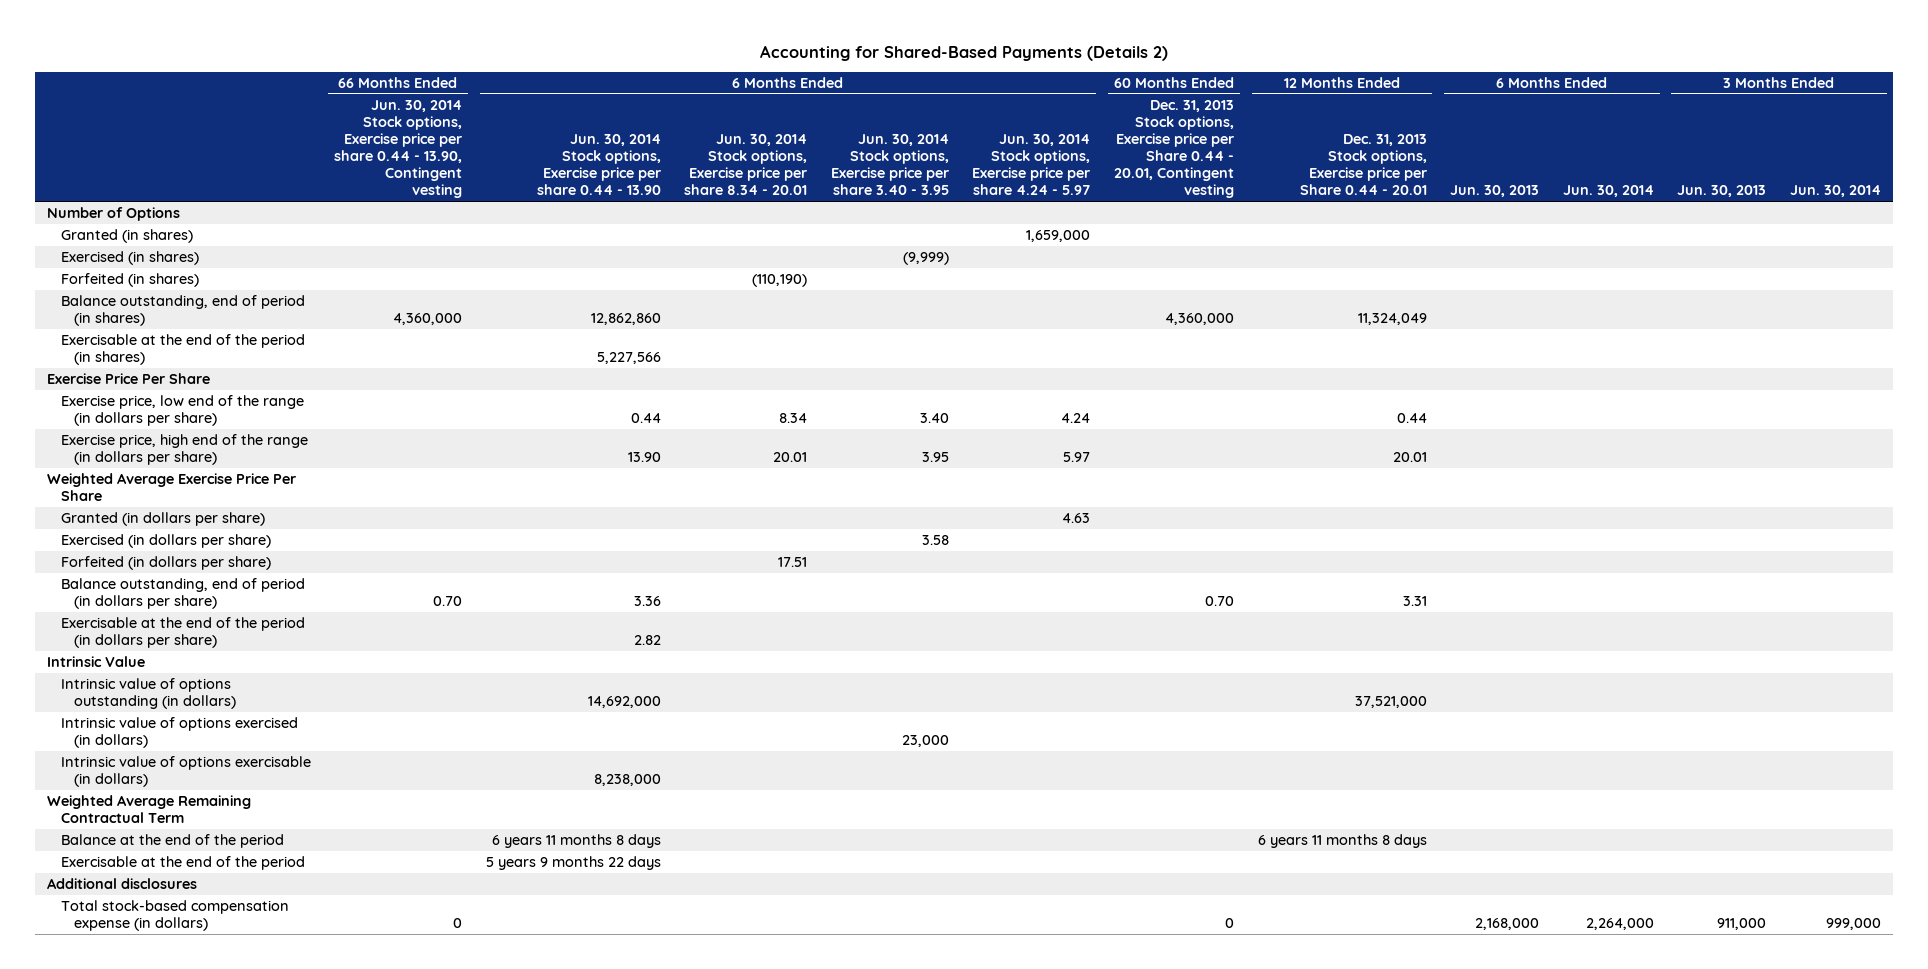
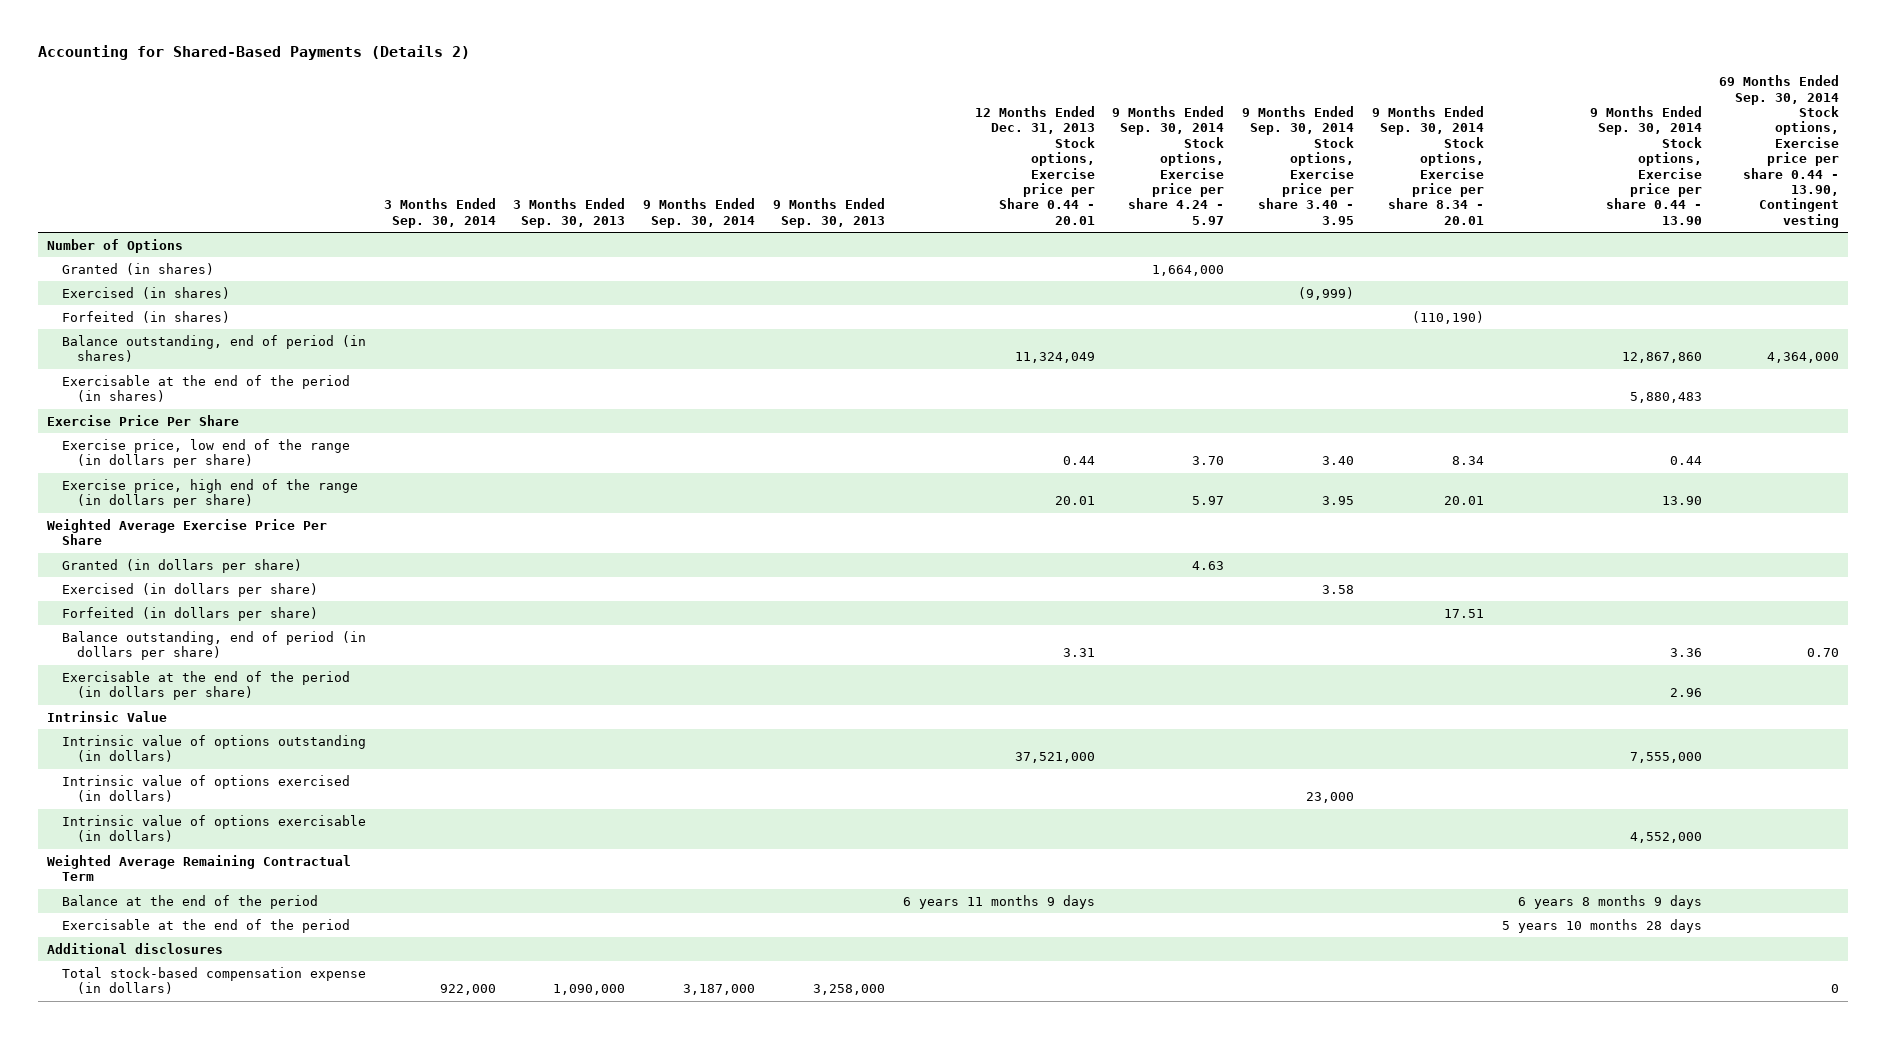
- | 66 Months Ended Jun. 30, 2014 Stock options, Exercise price per share 0.44 - 13.90, Contingent vesting | 6 Months Ended Jun. 30, 2014 Stock options, Exercise price per share 0.44 - 13.90 | 6 Months Ended Jun. 30, 2014 Stock options, Exercise price per share 8.34 - 20.01 | 6 Months Ended Jun. 30, 2014 Stock options, Exercise price per share 3.40 - 3.95 | 6 Months Ended Jun. 30, 2014 Stock options, Exercise price per share 4.24 - 5.97 | 60 Months Ended Dec. 31, 2013 Stock options, Exercise price per Share 0.44 - 20.01, Contingent vesting | 12 Months Ended Dec. 31, 2013 Stock options, Exercise price per Share 0.44 - 20.01 | 6 Months Ended Jun. 30, 2013 | 6 Months Ended Jun. 30, 2014 | 3 Months Ended Jun. 30, 2013 | 3 Months Ended Jun. 30, 2014
+ | 3 Months Ended Sep. 30, 2014 | 3 Months Ended Sep. 30, 2013 | 9 Months Ended Sep. 30, 2014 | 9 Months Ended Sep. 30, 2013 | 12 Months Ended Dec. 31, 2013 Stock options, Exercise price per Share 0.44 - 20.01 | 9 Months Ended Sep. 30, 2014 Stock options, Exercise price per share 4.24 - 5.97 | 9 Months Ended Sep. 30, 2014 Stock options, Exercise price per share 3.40 - 3.95 | 9 Months Ended Sep. 30, 2014 Stock options, Exercise price per share 8.34 - 20.01 | 9 Months Ended Sep. 30, 2014 Stock options, Exercise price per share 0.44 - 13.90 | 69 Months Ended Sep. 30, 2014 Stock options, Exercise price per share 0.44 - 13.90, Contingent vesting
- Balance at the end of the period | | 6 years 11 months 8 days | | | | | 6 years 11 months 8 days | | | |
+ Balance at the end of the period | | | | | 6 years 11 months 9 days | | | | 6 years 8 months 9 days |

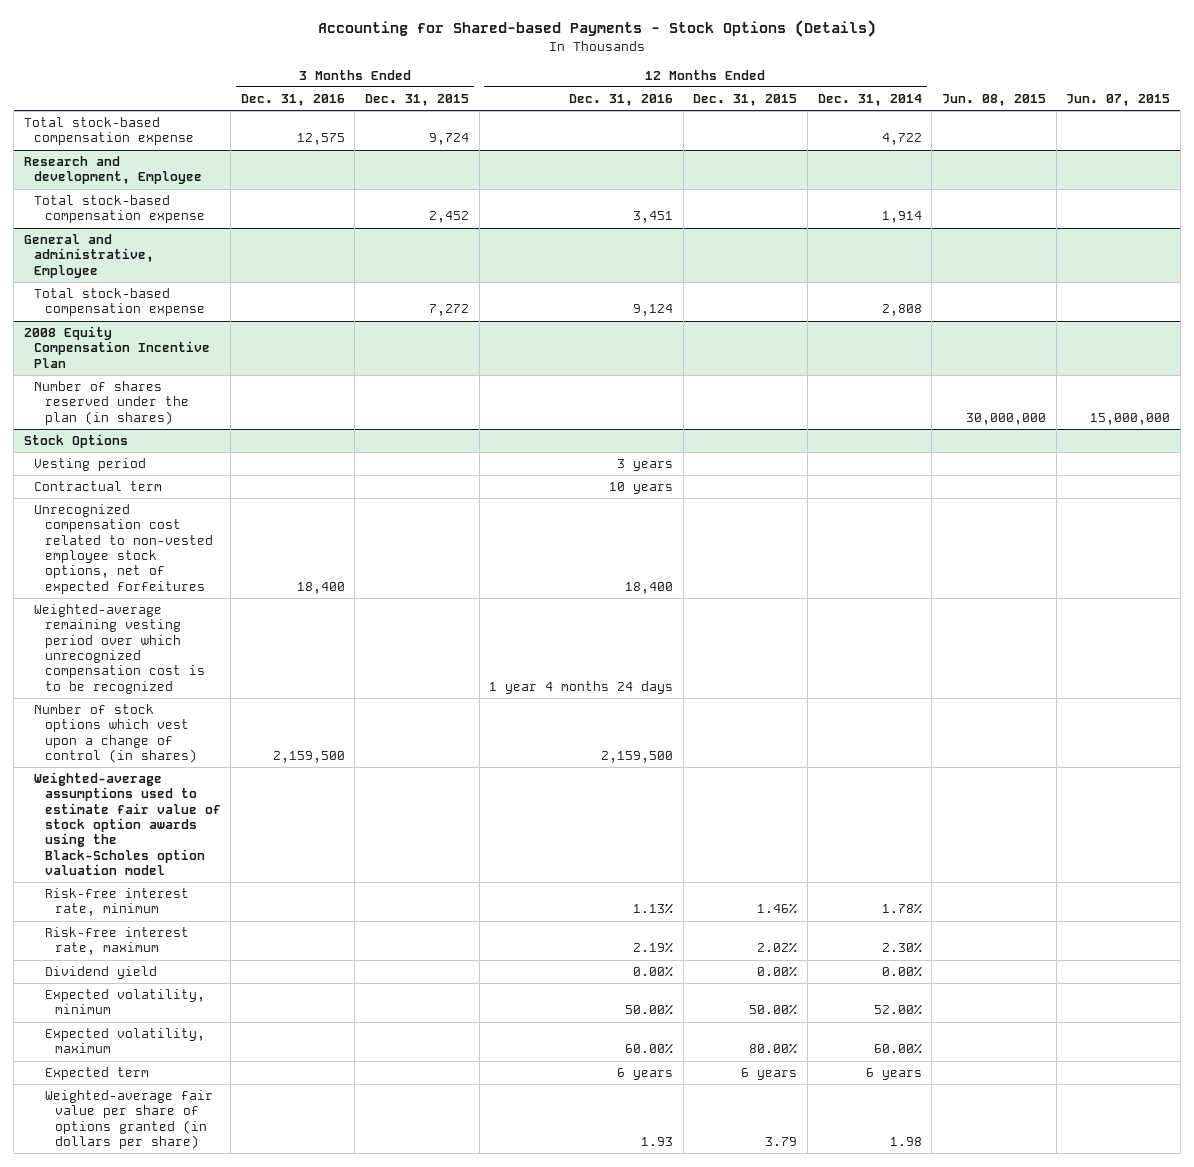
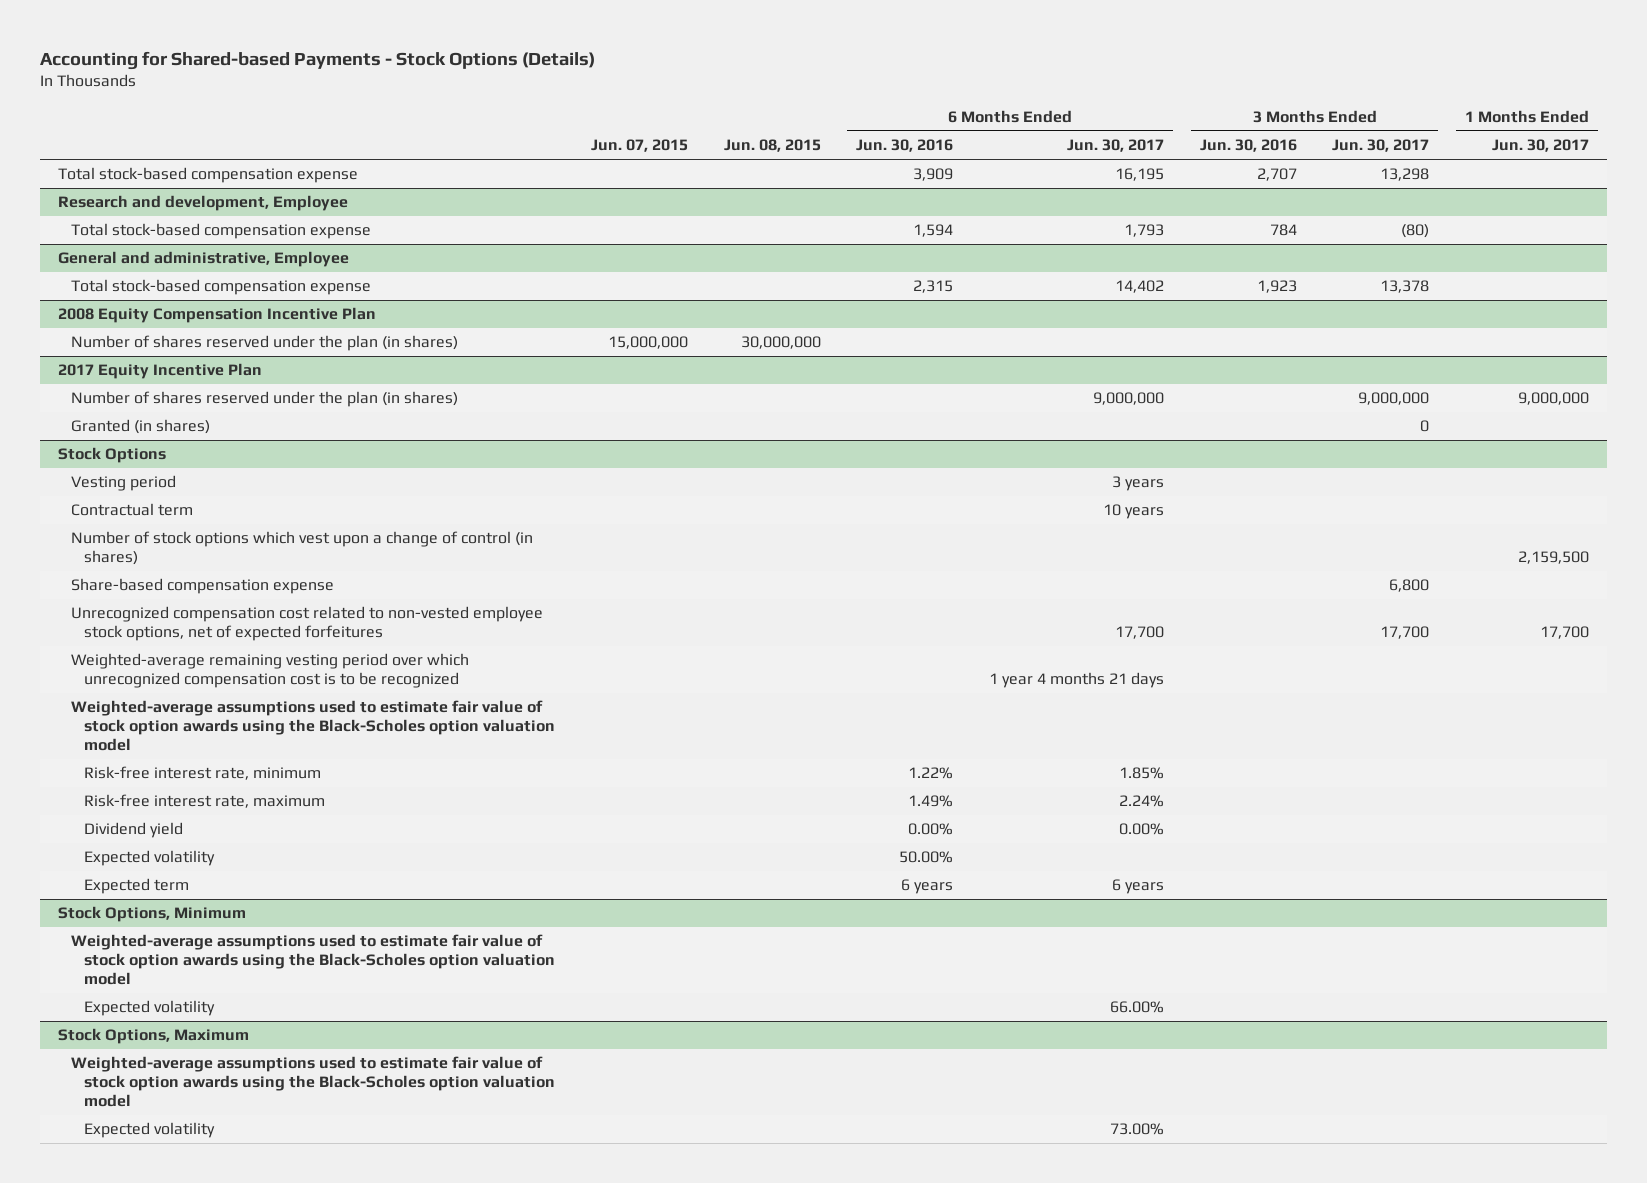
- | 3 Months Ended Dec. 31, 2016 | 3 Months Ended Dec. 31, 2015 | 12 Months Ended Dec. 31, 2016 | 12 Months Ended Dec. 31, 2015 | 12 Months Ended Dec. 31, 2014 | Jun. 08, 2015 | Jun. 07, 2015
+ | Jun. 07, 2015 | Jun. 08, 2015 | 6 Months Ended Jun. 30, 2016 | 6 Months Ended Jun. 30, 2017 | 3 Months Ended Jun. 30, 2016 | 3 Months Ended Jun. 30, 2017 | 1 Months Ended Jun. 30, 2017
+ 2017 Equity Incentive Plan
+ Number of shares reserved under the plan (in shares) | | | | 9,000,000 | | 9,000,000 | 9,000,000
+ Granted (in shares) | | | | | | 0 |
@ Stock Options
moved up: Number of stock options which vest upon a change of control (in shares) | | | | | | | 2,159,500
+ Share-based compensation expense | | | | | | 6,800 |
- Expected volatility, minimum | | | 50.00% | 50.00% | 52.00% | |
- Expected volatility, maximum | | | 60.00% | 80.00% | 60.00% | |
+ Expected volatility | | | 50.00% | | | |
- Weighted-average fair value per share of options granted (in dollars per share) | | | 1.93 | 3.79 | 1.98 | |
+ Stock Options, Minimum
+ Weighted-average assumptions used to estimate fair value of stock option awards using the Black-Scholes option valuation model
+ Expected volatility | | | | 66.00% | | |
+ Stock Options, Maximum
+ Weighted-average assumptions used to estimate fair value of stock option awards using the Black-Scholes option valuation model
+ Expected volatility | | | | 73.00% | | |

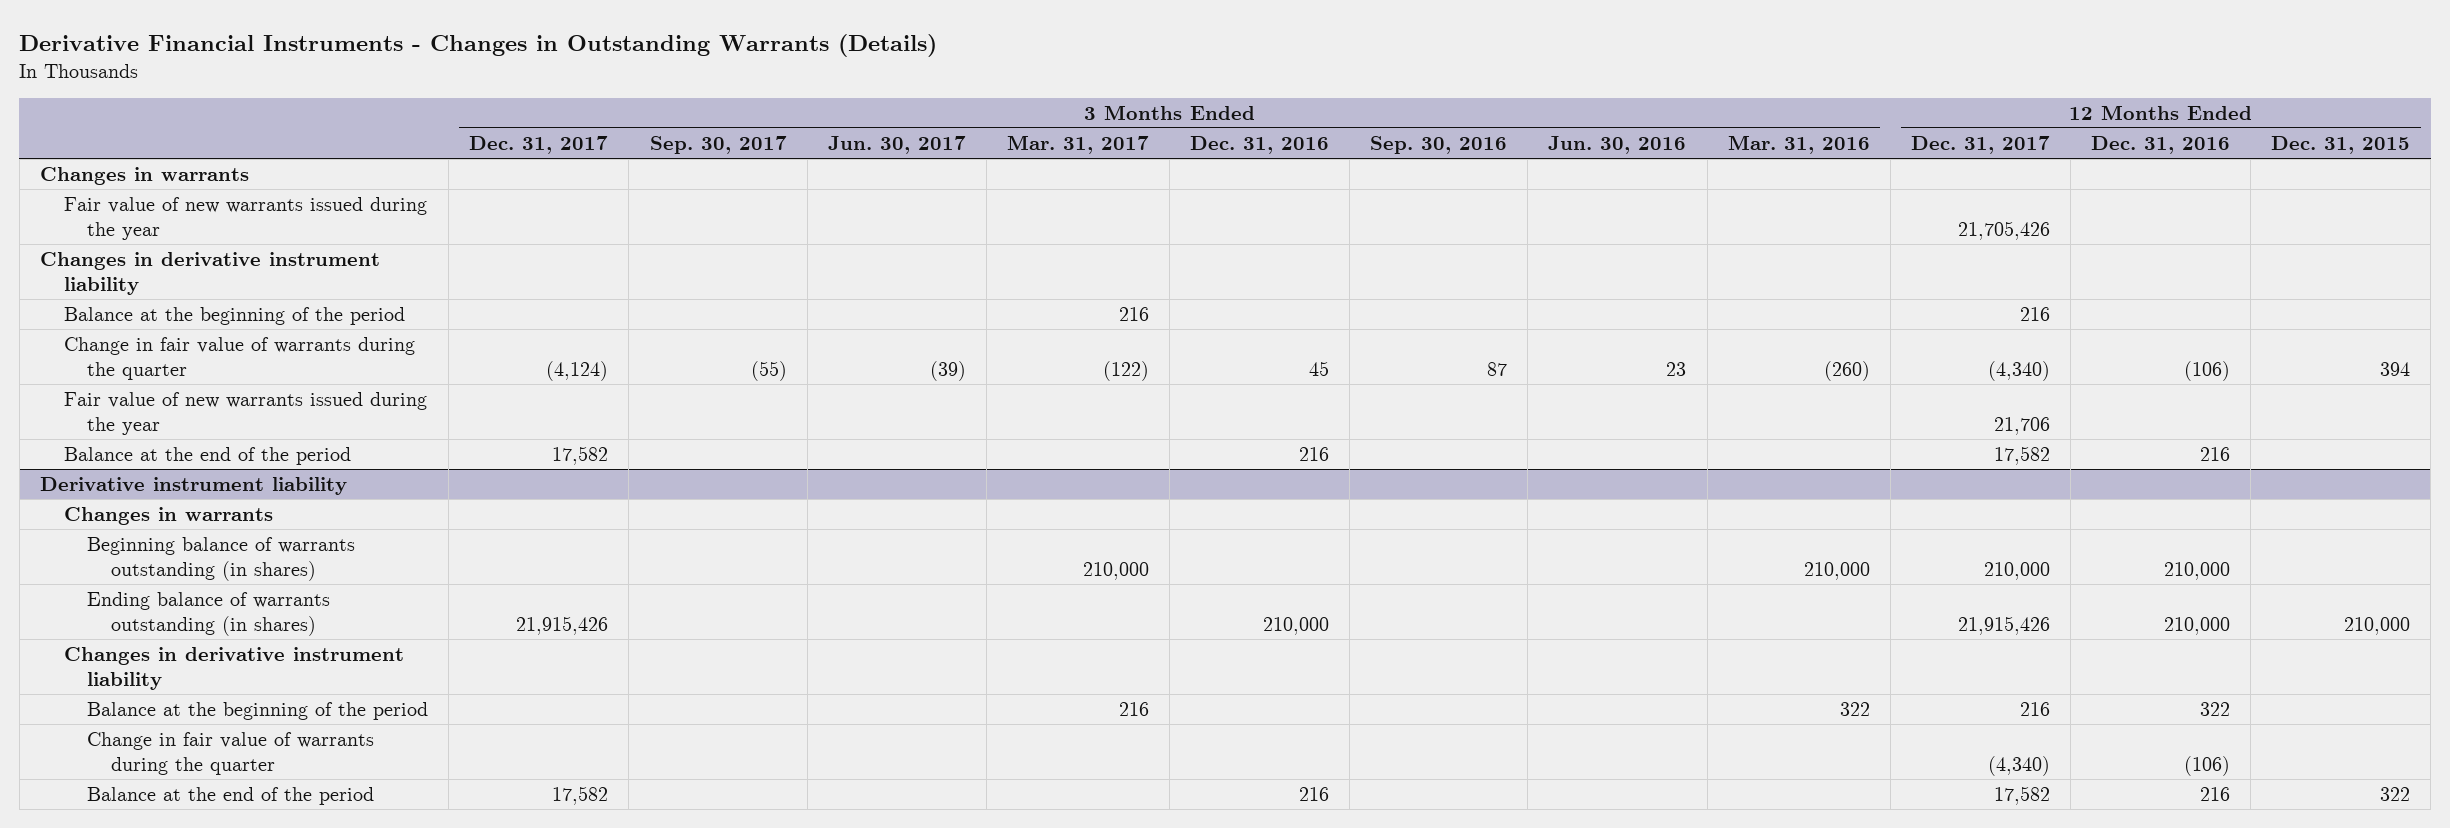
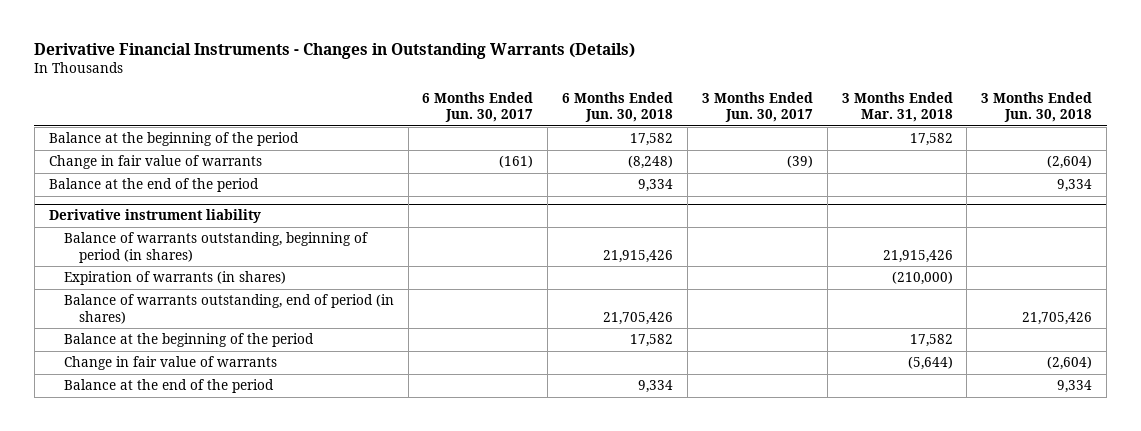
- | 3 Months Ended Dec. 31, 2017 | 3 Months Ended Sep. 30, 2017 | 3 Months Ended Jun. 30, 2017 | 3 Months Ended Mar. 31, 2017 | 3 Months Ended Dec. 31, 2016 | 3 Months Ended Sep. 30, 2016 | 3 Months Ended Jun. 30, 2016 | 3 Months Ended Mar. 31, 2016 | 12 Months Ended Dec. 31, 2017 | 12 Months Ended Dec. 31, 2016 | 12 Months Ended Dec. 31, 2015
+ | 6 Months Ended Jun. 30, 2017 | 6 Months Ended Jun. 30, 2018 | 3 Months Ended Jun. 30, 2017 | 3 Months Ended Mar. 31, 2018 | 3 Months Ended Jun. 30, 2018
- Changes in warrants
- Fair value of new warrants issued during the year | | | | | | | | | 21,705,426 | |
- Changes in derivative instrument liability
- Change in fair value of warrants during the quarter | (4,124) | (55) | (39) | (122) | 45 | 87 | 23 | (260) | (4,340) | (106) | 394
- Fair value of new warrants issued during the year | | | | | | | | | 21,706 | |
+ Change in fair value of warrants | (161) | (8,248) | (39) | | (2,604)
@ Derivative instrument liability
- Changes in warrants
- Beginning balance of warrants outstanding (in shares) | | | | 210,000 | | | | 210,000 | 210,000 | 210,000 |
- Ending balance of warrants outstanding (in shares) | 21,915,426 | | | | 210,000 | | | | 21,915,426 | 210,000 | 210,000
- Changes in derivative instrument liability
+ Balance of warrants outstanding, beginning of period (in shares) | | 21,915,426 | | 21,915,426 |
+ Expiration of warrants (in shares) | | | | (210,000) |
+ Balance of warrants outstanding, end of period (in shares) | | 21,705,426 | | | 21,705,426
- Change in fair value of warrants during the quarter | | | | | | | | | (4,340) | (106) |
+ Change in fair value of warrants | | | | (5,644) | (2,604)

